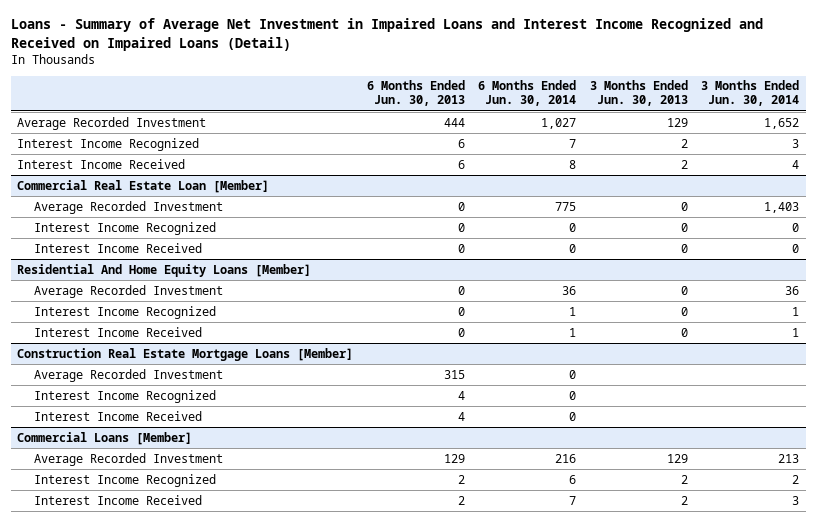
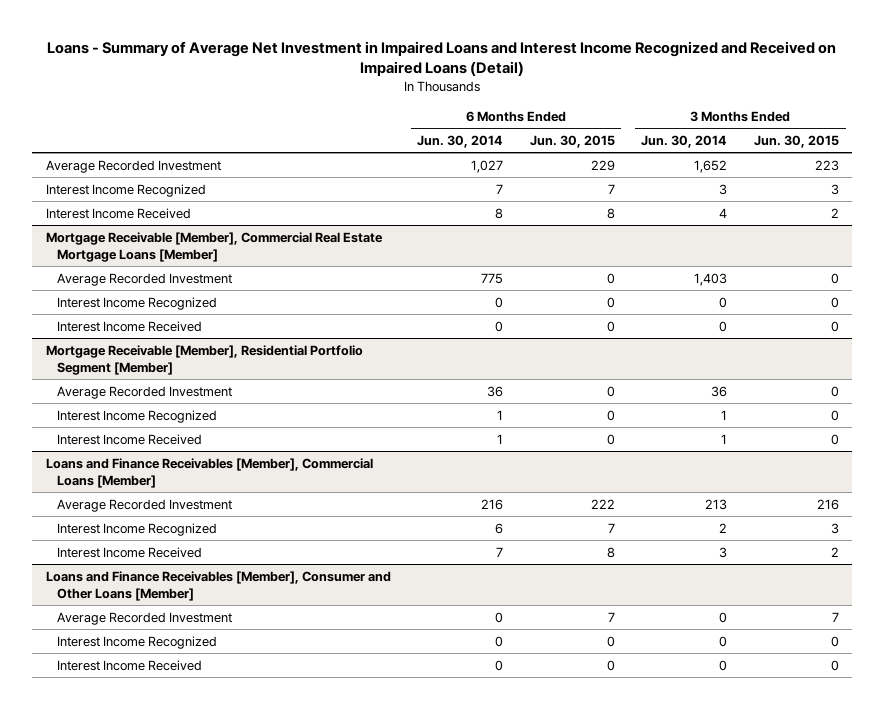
- | 6 Months Ended Jun. 30, 2013 | 6 Months Ended Jun. 30, 2014 | 3 Months Ended Jun. 30, 2013 | 3 Months Ended Jun. 30, 2014
+ | 6 Months Ended Jun. 30, 2014 | 6 Months Ended Jun. 30, 2015 | 3 Months Ended Jun. 30, 2014 | 3 Months Ended Jun. 30, 2015
- Commercial Real Estate Loan [Member]
+ Mortgage Receivable [Member], Commercial Real Estate Mortgage Loans [Member]
- Residential And Home Equity Loans [Member]
+ Mortgage Receivable [Member], Residential Portfolio Segment [Member]
- Construction Real Estate Mortgage Loans [Member]
- Average Recorded Investment | 315 | 0 | |
- Interest Income Recognized | 4 | 0 | |
- Interest Income Received | 4 | 0 | |
- Commercial Loans [Member]
+ Loans and Finance Receivables [Member], Commercial Loans [Member]
+ Loans and Finance Receivables [Member], Consumer and Other Loans [Member]
+ Average Recorded Investment | 0 | 7 | 0 | 7
+ Interest Income Recognized | 0 | 0 | 0 | 0
+ Interest Income Received | 0 | 0 | 0 | 0

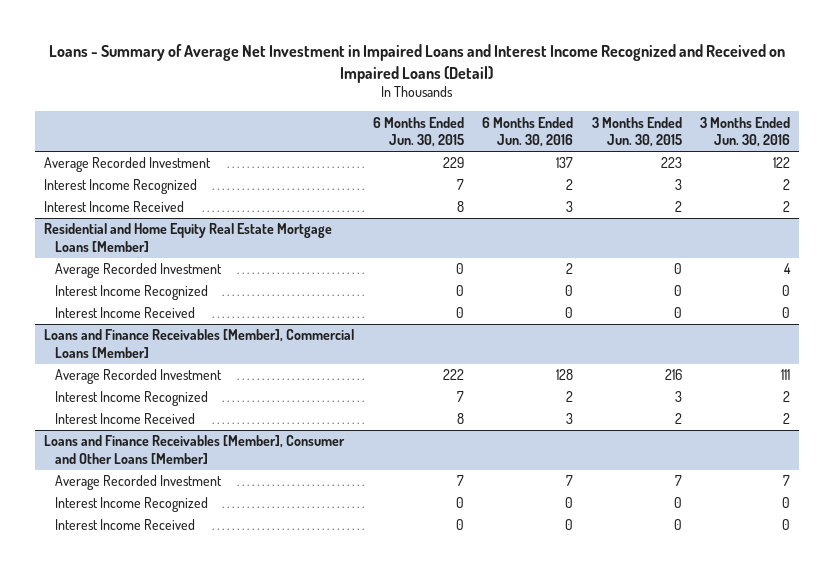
- | 6 Months Ended Jun. 30, 2014 | 6 Months Ended Jun. 30, 2015 | 3 Months Ended Jun. 30, 2014 | 3 Months Ended Jun. 30, 2015
+ | 6 Months Ended Jun. 30, 2015 | 6 Months Ended Jun. 30, 2016 | 3 Months Ended Jun. 30, 2015 | 3 Months Ended Jun. 30, 2016
- Mortgage Receivable [Member], Commercial Real Estate Mortgage Loans [Member]
- Average Recorded Investment | 775 | 0 | 1,403 | 0
- Interest Income Recognized | 0 | 0 | 0 | 0
- Interest Income Received | 0 | 0 | 0 | 0
- Mortgage Receivable [Member], Residential Portfolio Segment [Member]
+ Residential and Home Equity Real Estate Mortgage Loans [Member]

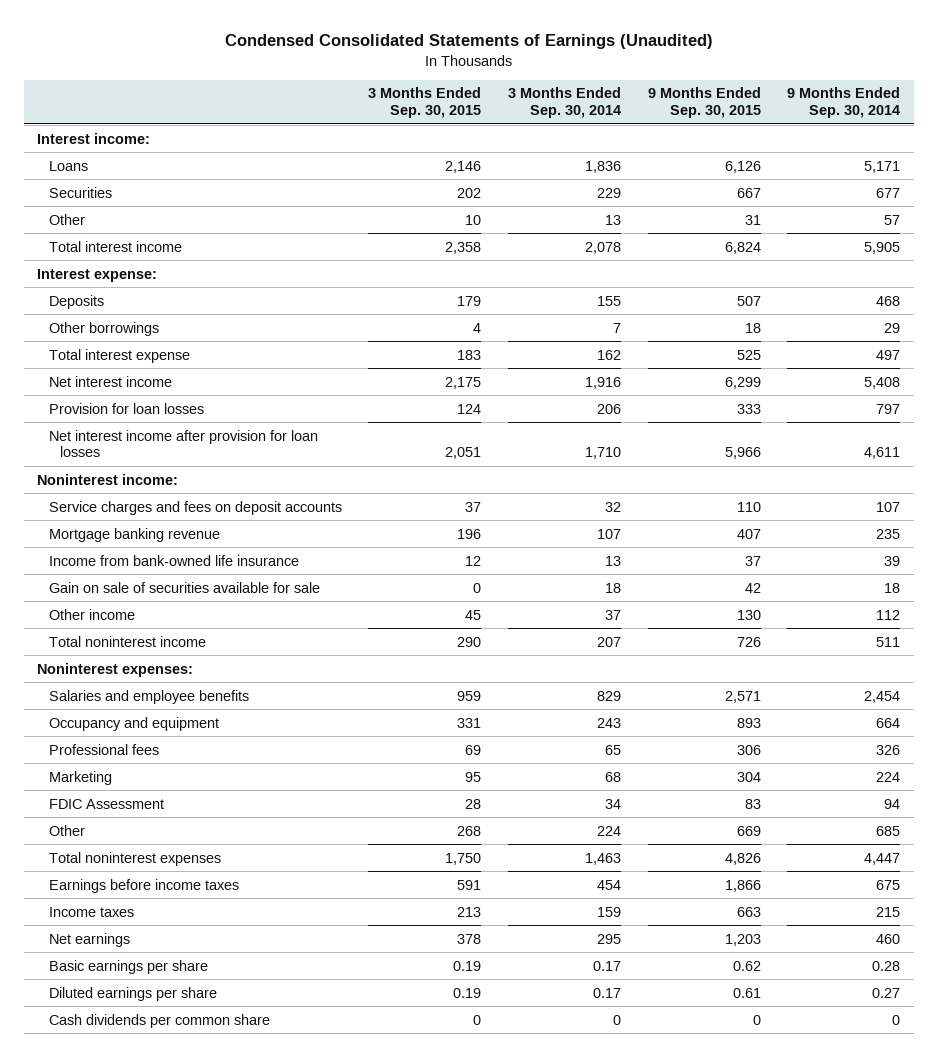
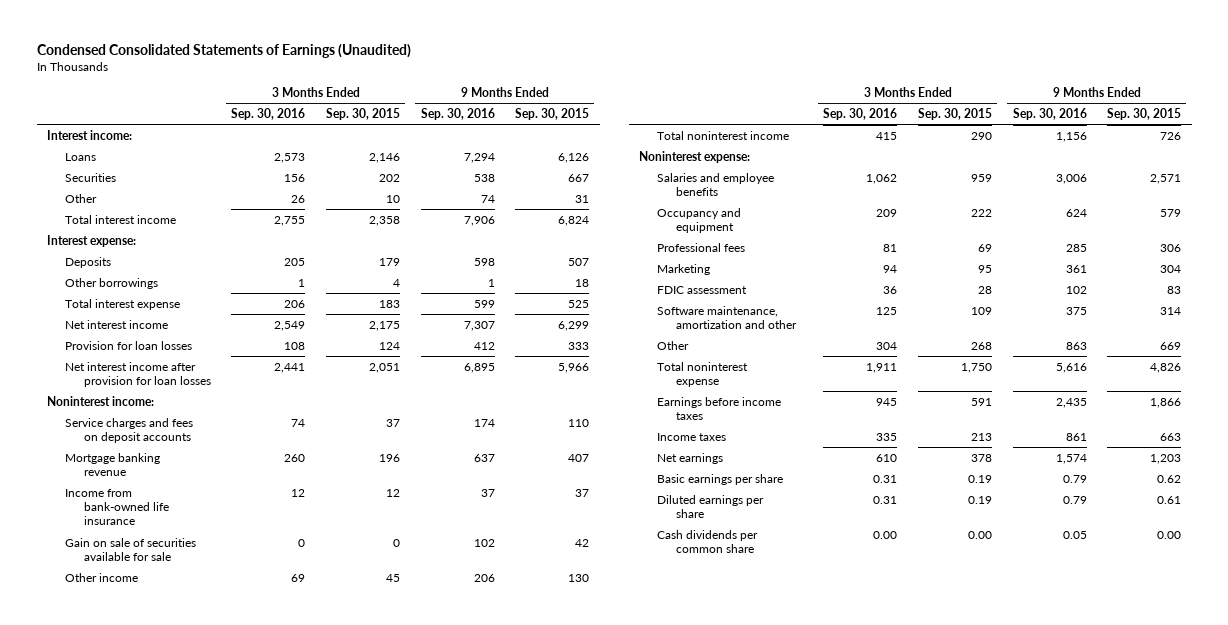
- | 3 Months Ended Sep. 30, 2015 | 3 Months Ended Sep. 30, 2014 | 9 Months Ended Sep. 30, 2015 | 9 Months Ended Sep. 30, 2014
+ | 3 Months Ended Sep. 30, 2016 | 3 Months Ended Sep. 30, 2015 | 9 Months Ended Sep. 30, 2016 | 9 Months Ended Sep. 30, 2015
- Noninterest expenses:
+ Noninterest expense:
- Occupancy and equipment | 331 | 243 | 893 | 664
+ Occupancy and equipment | 209 | 222 | 624 | 579
- FDIC Assessment | 28 | 34 | 83 | 94
+ FDIC assessment | 36 | 28 | 102 | 83
+ Software maintenance, amortization and other | 125 | 109 | 375 | 314
- Total noninterest expenses | 1,750 | 1,463 | 4,826 | 4,447
+ Total noninterest expense | 1,911 | 1,750 | 5,616 | 4,826
- Cash dividends per common share | 0 | 0 | 0 | 0
+ Cash dividends per common share | 0.00 | 0.00 | 0.05 | 0.00

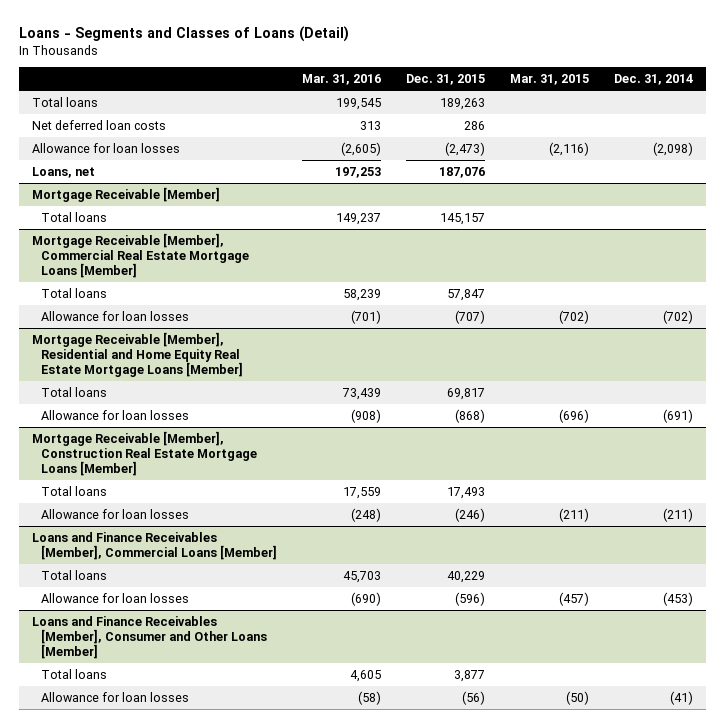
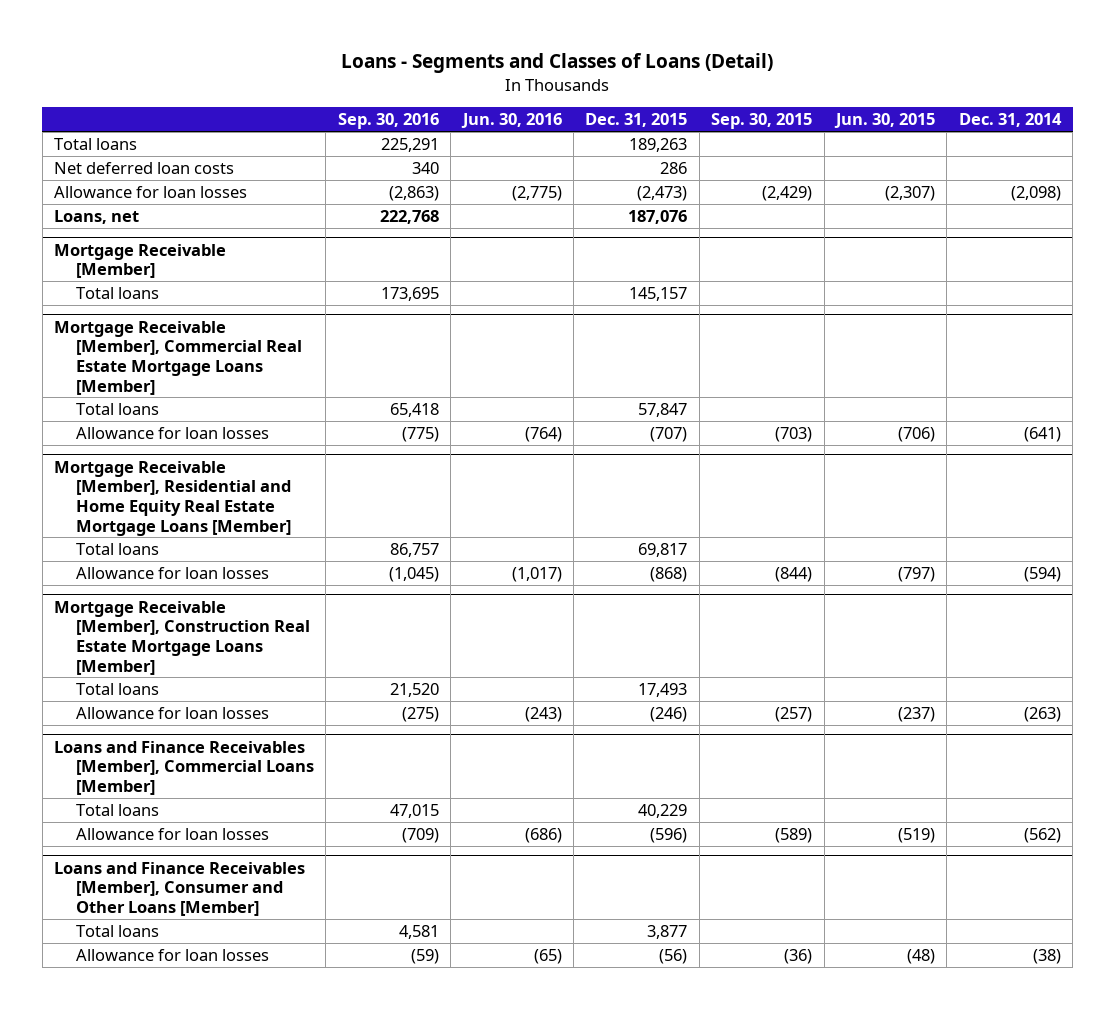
- | Mar. 31, 2016 | Dec. 31, 2015 | Mar. 31, 2015 | Dec. 31, 2014
+ | Sep. 30, 2016 | Jun. 30, 2016 | Dec. 31, 2015 | Sep. 30, 2015 | Jun. 30, 2015 | Dec. 31, 2014
@ Mortgage Receivable [Member], Commercial Real Estate Mortgage Loans [Member]
- Allowance for loan losses | (701) | (707) | (702) | (702)
+ Allowance for loan losses | (775) | (764) | (707) | (703) | (706) | (641)
@ Mortgage Receivable [Member], Residential and Home Equity Real Estate Mortgage Loans [Member]
- Allowance for loan losses | (908) | (868) | (696) | (691)
+ Allowance for loan losses | (1,045) | (1,017) | (868) | (844) | (797) | (594)
@ Mortgage Receivable [Member], Construction Real Estate Mortgage Loans [Member]
- Allowance for loan losses | (248) | (246) | (211) | (211)
+ Allowance for loan losses | (275) | (243) | (246) | (257) | (237) | (263)
@ Loans and Finance Receivables [Member], Commercial Loans [Member]
- Allowance for loan losses | (690) | (596) | (457) | (453)
+ Allowance for loan losses | (709) | (686) | (596) | (589) | (519) | (562)
@ Loans and Finance Receivables [Member], Consumer and Other Loans [Member]
- Allowance for loan losses | (58) | (56) | (50) | (41)
+ Allowance for loan losses | (59) | (65) | (56) | (36) | (48) | (38)

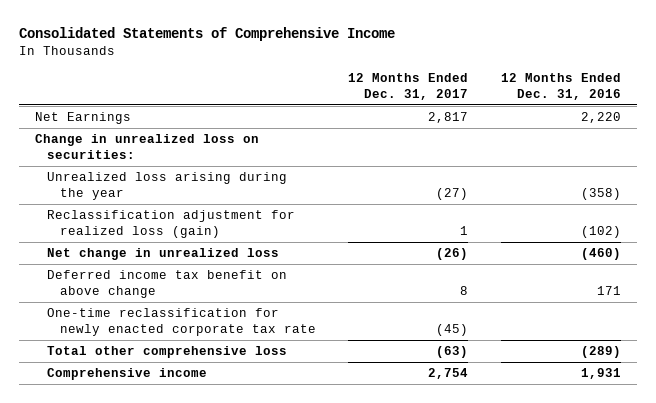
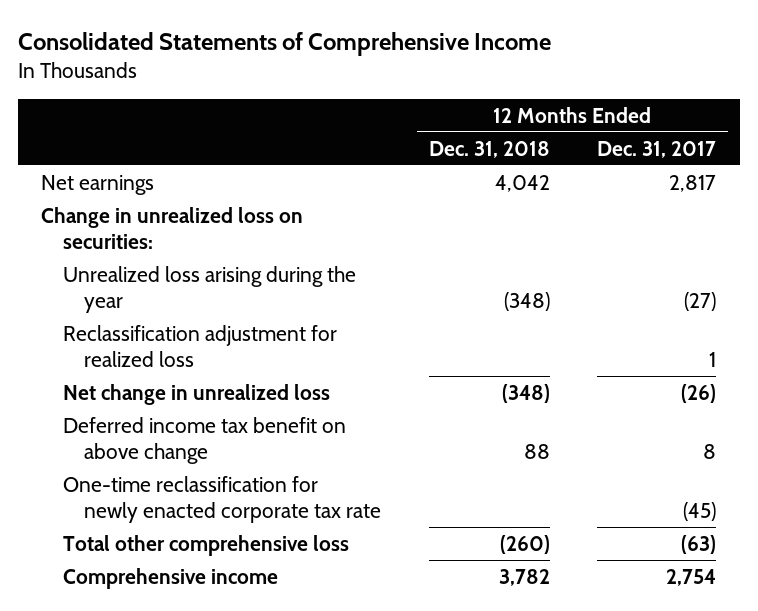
- | 12 Months Ended Dec. 31, 2017 | 12 Months Ended Dec. 31, 2016
+ | 12 Months Ended Dec. 31, 2018 | 12 Months Ended Dec. 31, 2017
- Net Earnings | 2,817 | 2,220
+ Net earnings | 4,042 | 2,817
- Reclassification adjustment for realized loss (gain) | 1 | (102)
+ Reclassification adjustment for realized loss | | 1

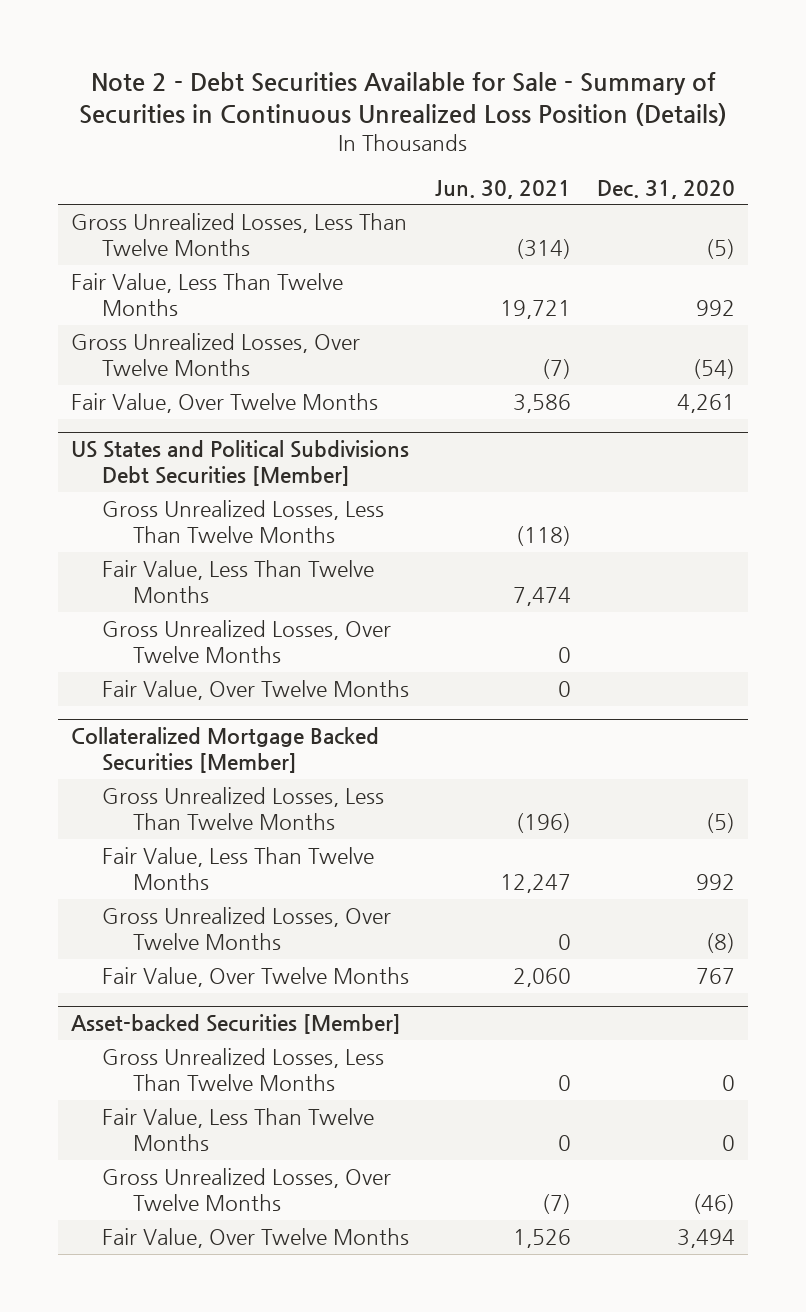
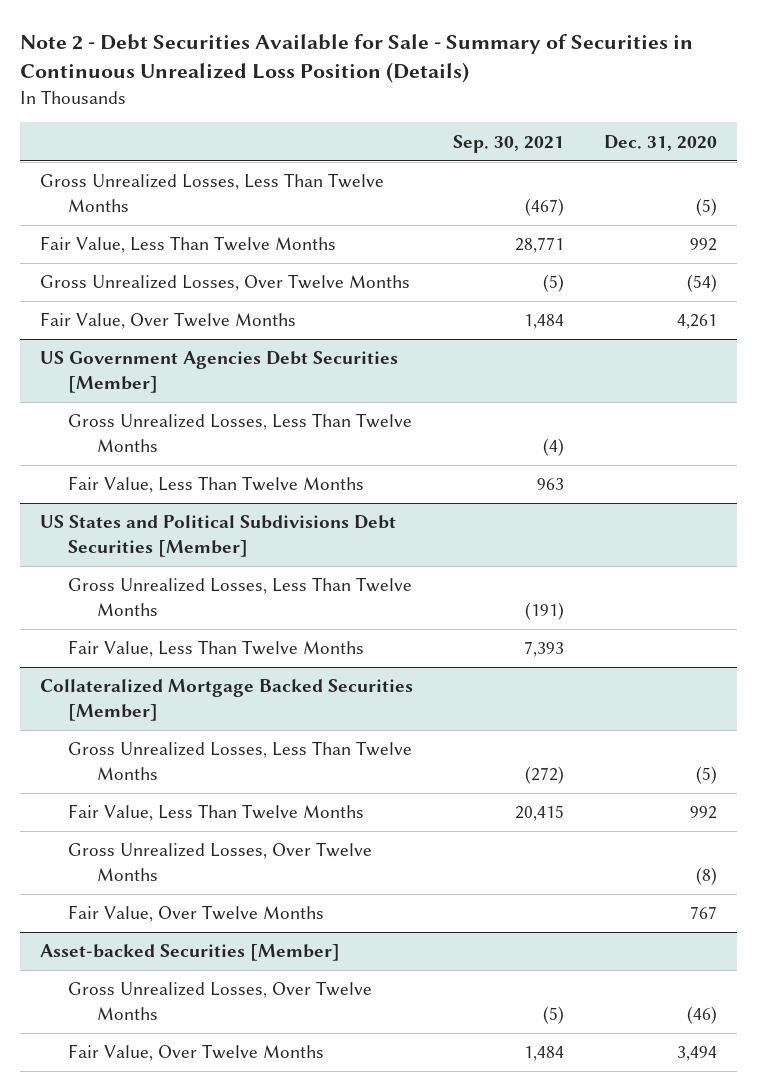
- | Jun. 30, 2021 | Dec. 31, 2020
+ | Sep. 30, 2021 | Dec. 31, 2020
+ US Government Agencies Debt Securities [Member]
+ Gross Unrealized Losses, Less Than Twelve Months | (4) |
+ Fair Value, Less Than Twelve Months | 963 |
@ US States and Political Subdivisions Debt Securities [Member]
- Gross Unrealized Losses, Over Twelve Months | 0 |
- Fair Value, Over Twelve Months | 0 |
@ Asset-backed Securities [Member]
- Gross Unrealized Losses, Less Than Twelve Months | 0 | 0
- Fair Value, Less Than Twelve Months | 0 | 0

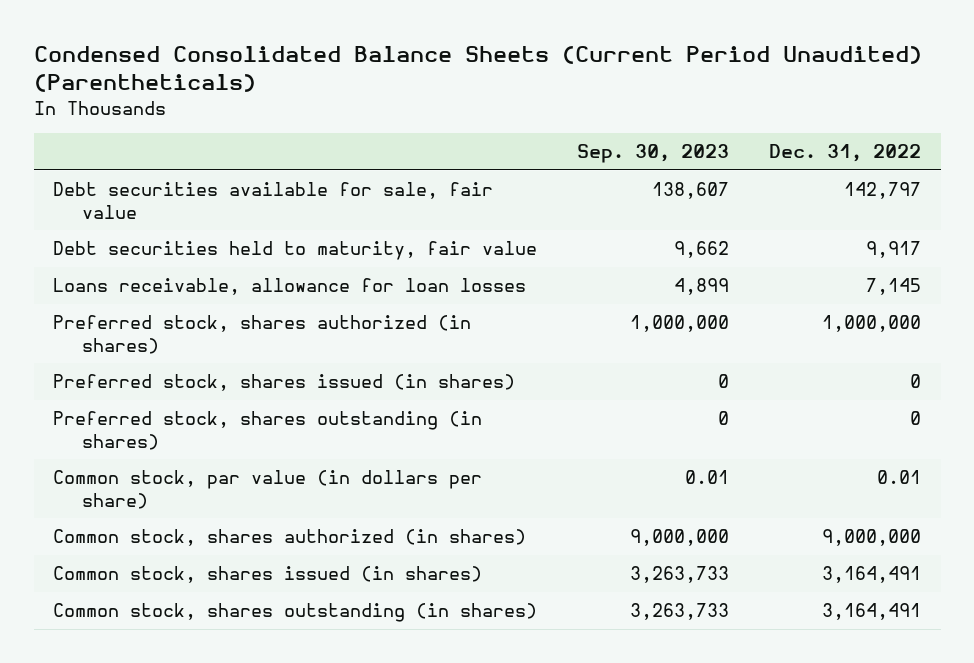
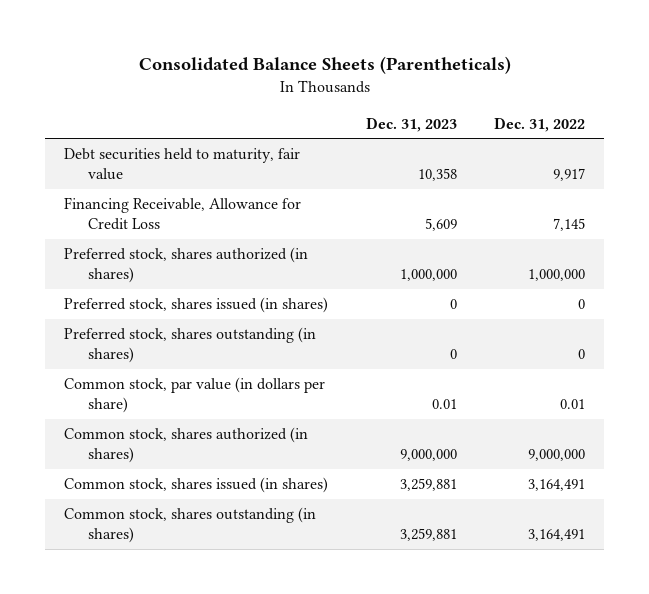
- Condensed Consolidated Balance Sheets (Current Period Unaudited) (Parentheticals)
+ Consolidated Balance Sheets (Parentheticals)
- | Sep. 30, 2023 | Dec. 31, 2022
+ | Dec. 31, 2023 | Dec. 31, 2022
- Debt securities available for sale, fair value | 138,607 | 142,797
- Loans receivable, allowance for loan losses | 4,899 | 7,145
+ Financing Receivable, Allowance for Credit Loss | 5,609 | 7,145

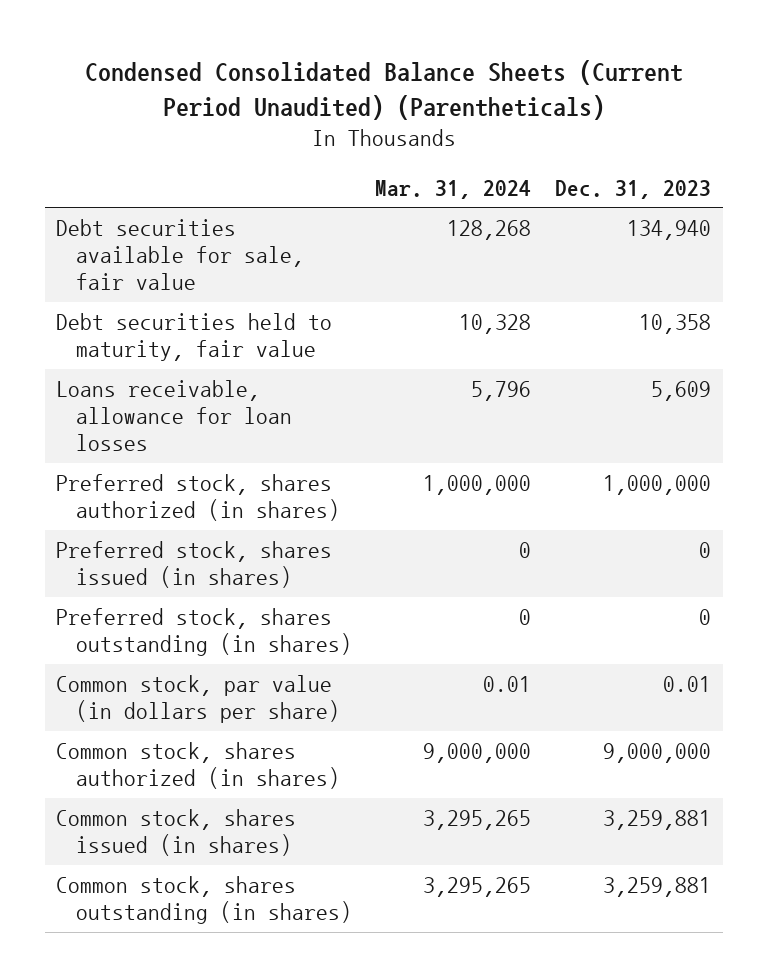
- Consolidated Balance Sheets (Parentheticals)
+ Condensed Consolidated Balance Sheets (Current Period Unaudited) (Parentheticals)
- | Dec. 31, 2023 | Dec. 31, 2022
+ | Mar. 31, 2024 | Dec. 31, 2023
+ Debt securities available for sale, fair value | 128,268 | 134,940
- Financing Receivable, Allowance for Credit Loss | 5,609 | 7,145
+ Loans receivable, allowance for loan losses | 5,796 | 5,609

